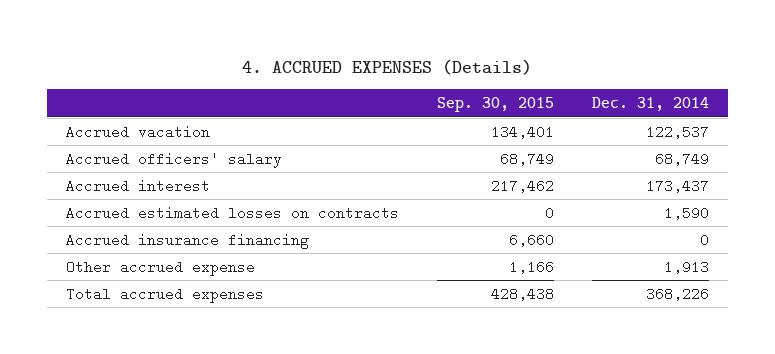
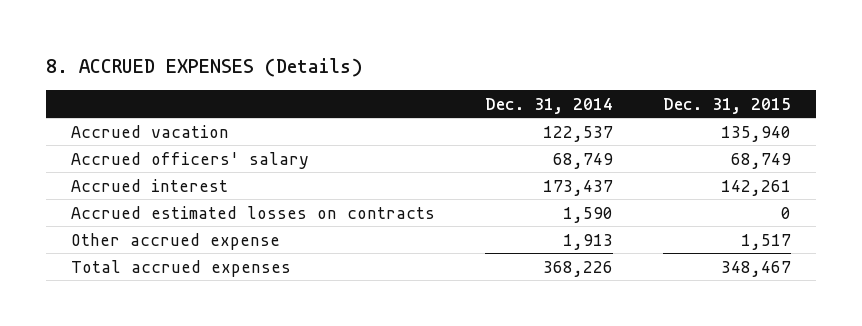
- 4. ACCRUED EXPENSES (Details)
+ 8. ACCRUED EXPENSES (Details)
- | Sep. 30, 2015 | Dec. 31, 2014
+ | Dec. 31, 2014 | Dec. 31, 2015
- Accrued insurance financing | 6,660 | 0

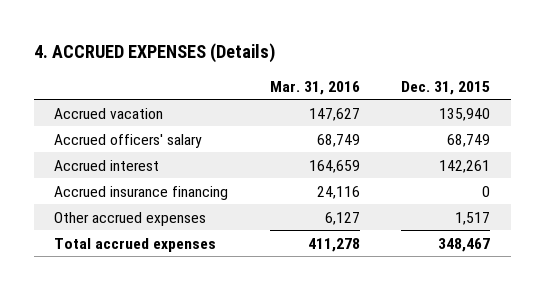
- 8. ACCRUED EXPENSES (Details)
+ 4. ACCRUED EXPENSES (Details)
- | Dec. 31, 2014 | Dec. 31, 2015
+ | Mar. 31, 2016 | Dec. 31, 2015
- Accrued estimated losses on contracts | 1,590 | 0
- Other accrued expense | 1,913 | 1,517
+ Accrued insurance financing | 24,116 | 0
+ Other accrued expenses | 6,127 | 1,517

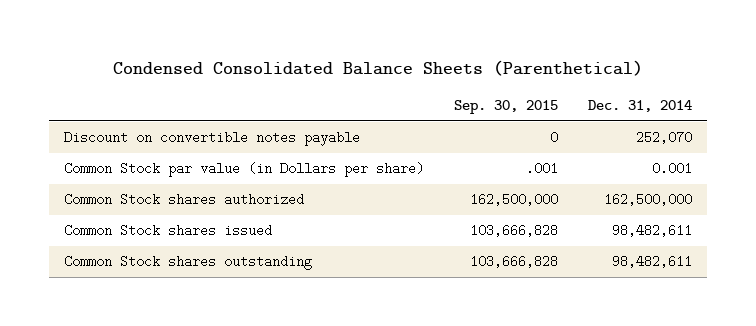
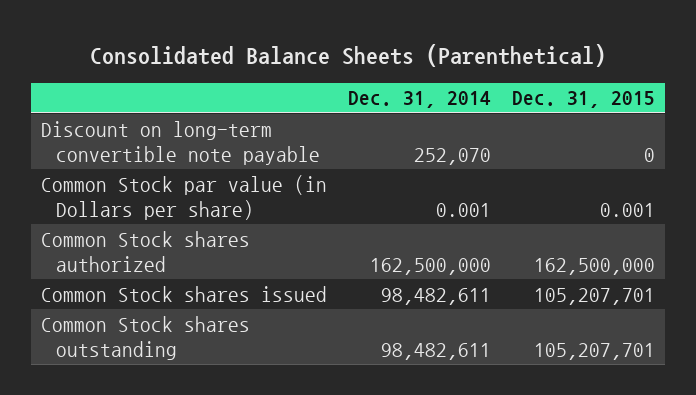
- Condensed Consolidated Balance Sheets (Parenthetical)
+ Consolidated Balance Sheets (Parenthetical)
- | Sep. 30, 2015 | Dec. 31, 2014
+ | Dec. 31, 2014 | Dec. 31, 2015
- Discount on convertible notes payable | 0 | 252,070
+ Discount on long-term convertible note payable | 252,070 | 0

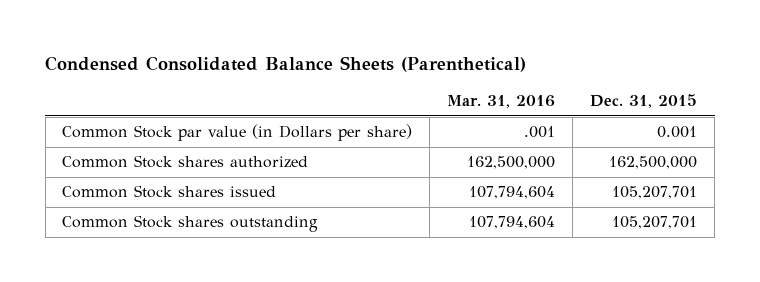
- Consolidated Balance Sheets (Parenthetical)
+ Condensed Consolidated Balance Sheets (Parenthetical)
- | Dec. 31, 2014 | Dec. 31, 2015
+ | Mar. 31, 2016 | Dec. 31, 2015
- Discount on long-term convertible note payable | 252,070 | 0

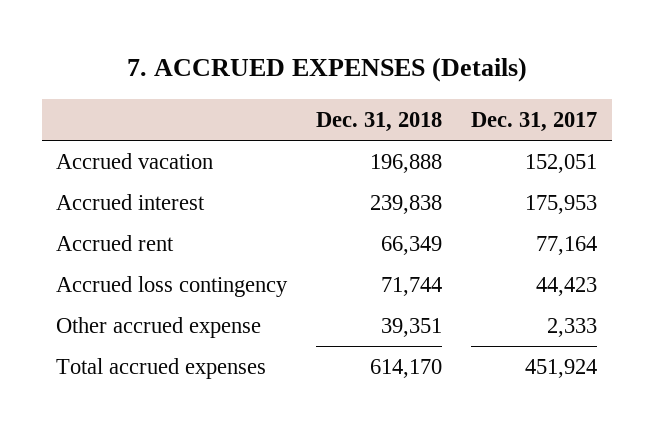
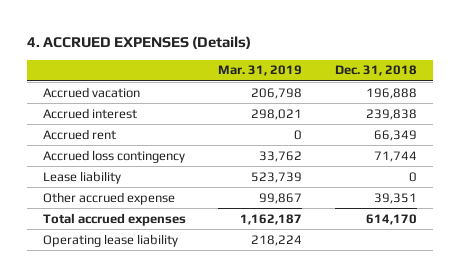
- 7. ACCRUED EXPENSES (Details)
+ 4. ACCRUED EXPENSES (Details)
- | Dec. 31, 2018 | Dec. 31, 2017
+ | Mar. 31, 2019 | Dec. 31, 2018
+ Lease liability | 523,739 | 0
+ Operating lease liability | 218,224 |

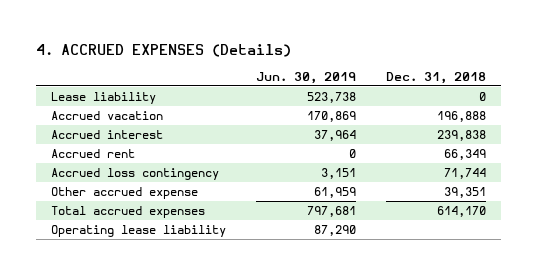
- | Mar. 31, 2019 | Dec. 31, 2018
+ | Jun. 30, 2019 | Dec. 31, 2018
moved up: Lease liability | 523,738 | 0

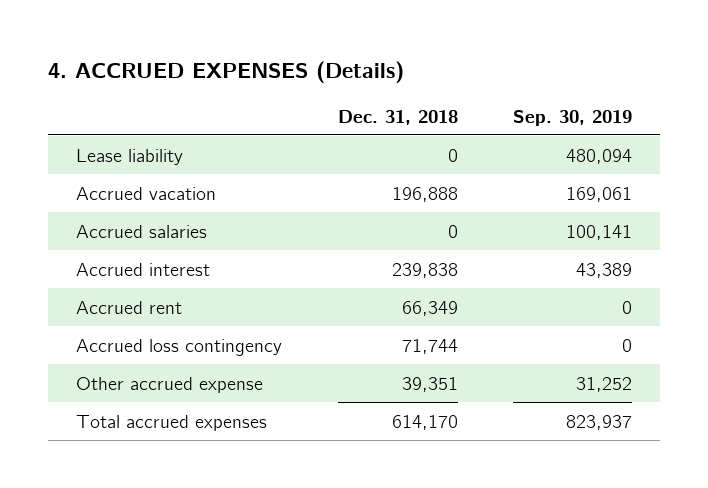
- | Jun. 30, 2019 | Dec. 31, 2018
+ | Dec. 31, 2018 | Sep. 30, 2019
+ Accrued salaries | 0 | 100,141
- Operating lease liability | 87,290 |

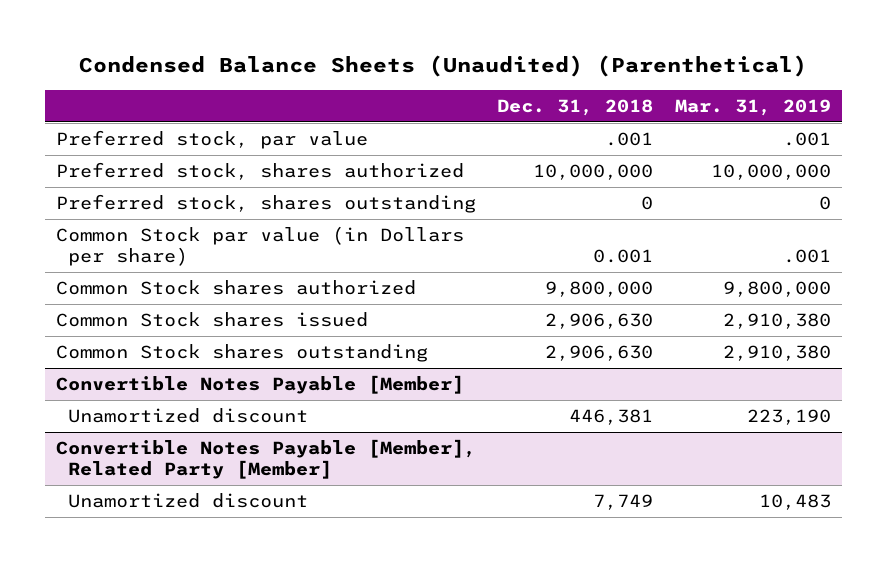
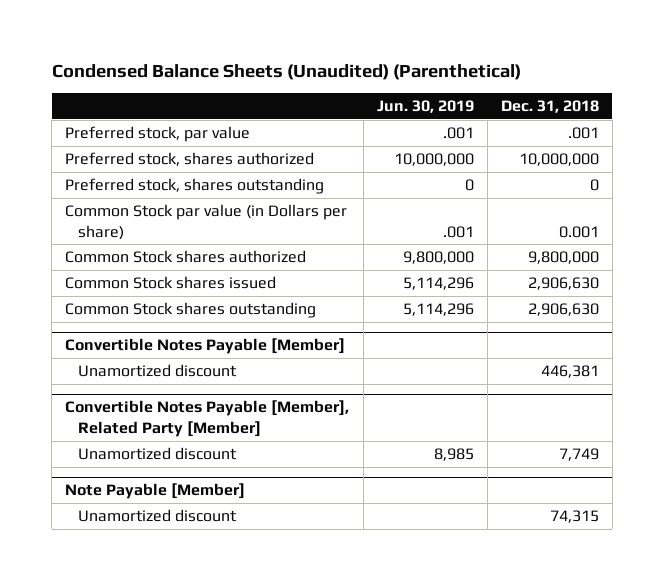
- | Dec. 31, 2018 | Mar. 31, 2019
+ | Jun. 30, 2019 | Dec. 31, 2018
+ Note Payable [Member]
+ Unamortized discount | | 74,315

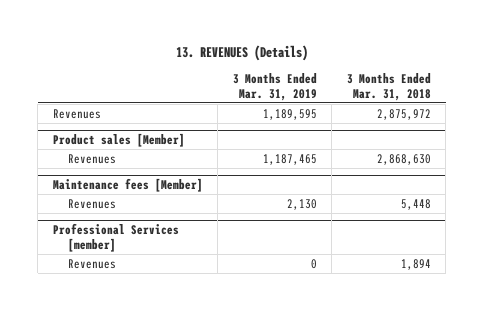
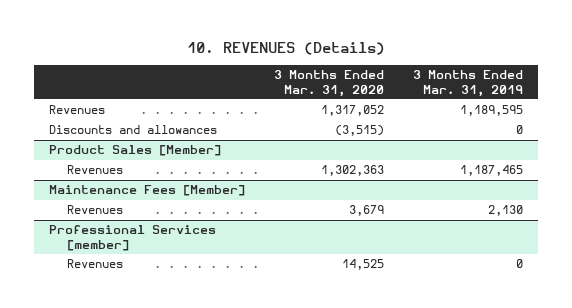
- 13. REVENUES (Details)
+ 10. REVENUES (Details)
- | 3 Months Ended Mar. 31, 2019 | 3 Months Ended Mar. 31, 2018
+ | 3 Months Ended Mar. 31, 2020 | 3 Months Ended Mar. 31, 2019
- Product sales [Member]
+ Discounts and allowances | (3,515) | 0
+ Product Sales [Member]
- Maintenance fees [Member]
+ Maintenance Fees [Member]

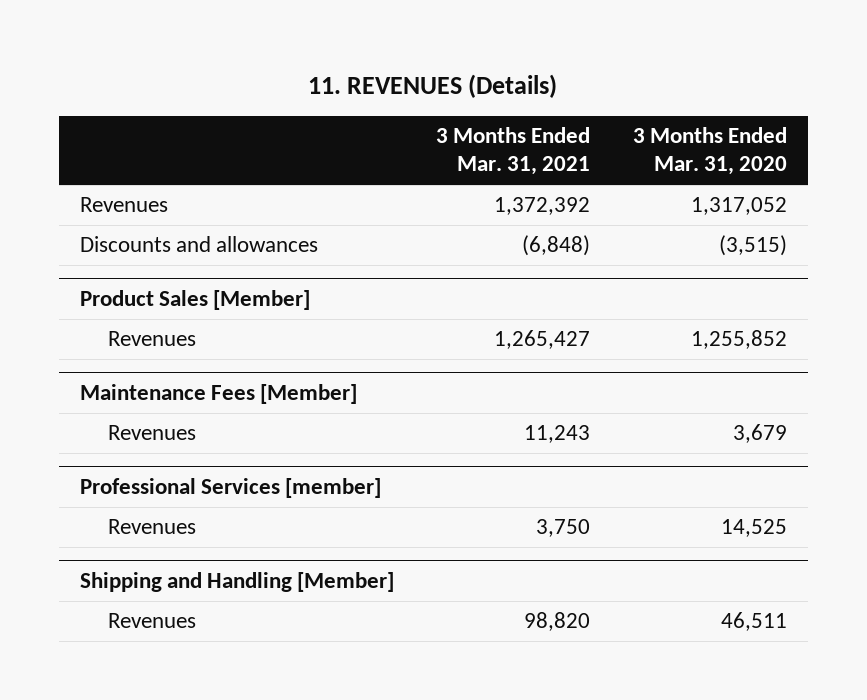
- 10. REVENUES (Details)
+ 11. REVENUES (Details)
- | 3 Months Ended Mar. 31, 2020 | 3 Months Ended Mar. 31, 2019
+ | 3 Months Ended Mar. 31, 2021 | 3 Months Ended Mar. 31, 2020
@ Product Sales [Member]
- Revenues | 1,302,363 | 1,187,465
+ Revenues | 1,265,427 | 1,255,852
+ Shipping and Handling [Member]
+ Revenues | 98,820 | 46,511

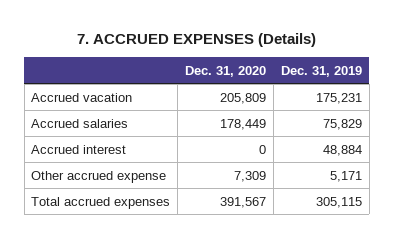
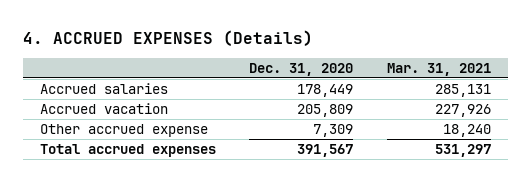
- 7. ACCRUED EXPENSES (Details)
+ 4. ACCRUED EXPENSES (Details)
- | Dec. 31, 2020 | Dec. 31, 2019
+ | Dec. 31, 2020 | Mar. 31, 2021
- Accrued interest | 0 | 48,884
moved down: Accrued vacation | 205,809 | 227,926

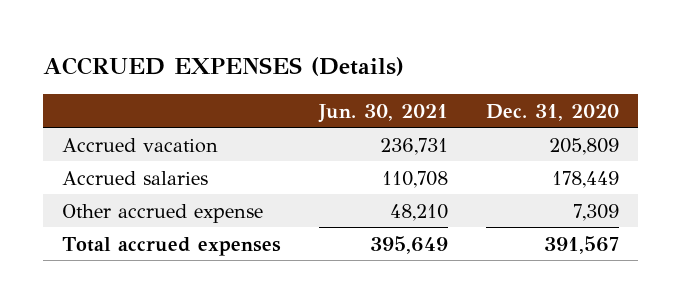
- 4. ACCRUED EXPENSES (Details)
+ ACCRUED EXPENSES (Details)
- | Dec. 31, 2020 | Mar. 31, 2021
+ | Jun. 30, 2021 | Dec. 31, 2020
moved down: Accrued salaries | 110,708 | 178,449

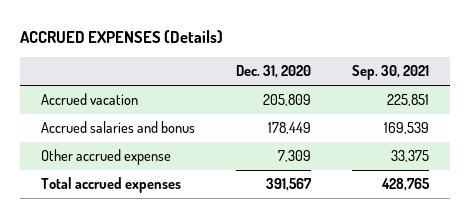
- | Jun. 30, 2021 | Dec. 31, 2020
+ | Dec. 31, 2020 | Sep. 30, 2021
- Accrued salaries | 110,708 | 178,449
+ Accrued salaries and bonus | 178,449 | 169,539

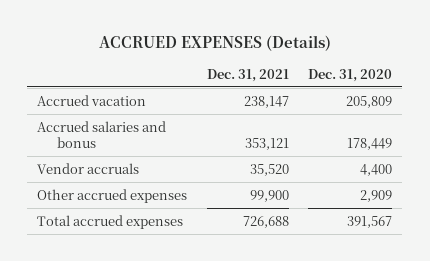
- | Dec. 31, 2020 | Sep. 30, 2021
+ | Dec. 31, 2021 | Dec. 31, 2020
- Other accrued expense | 7,309 | 33,375
+ Vendor accruals | 35,520 | 4,400
+ Other accrued expenses | 99,900 | 2,909

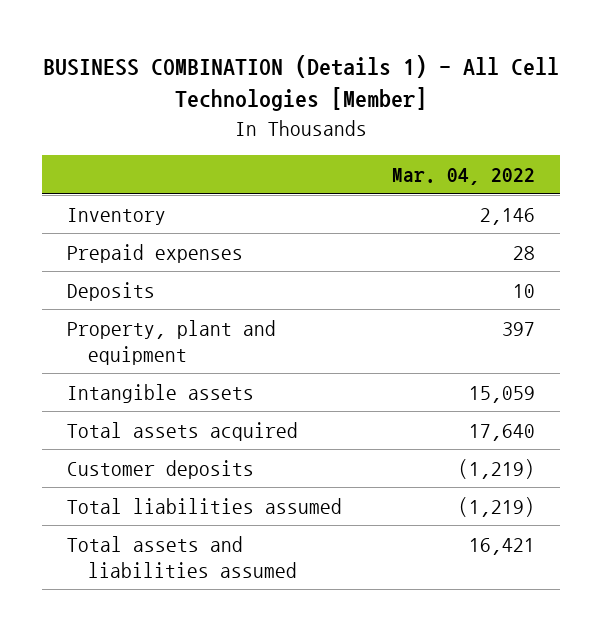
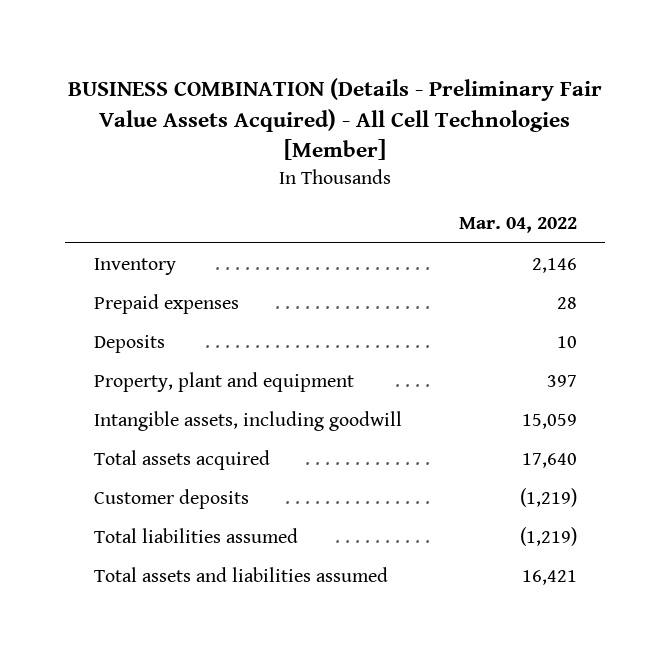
- BUSINESS COMBINATION (Details 1) - All Cell Technologies [Member]
+ BUSINESS COMBINATION (Details - Preliminary Fair Value Assets Acquired) - All Cell Technologies [Member]
- Intangible assets | 15,059
+ Intangible assets, including goodwill | 15,059

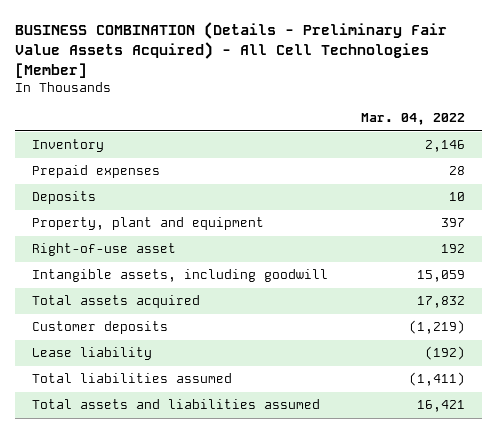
+ Right-of-use asset | 192
- Total assets acquired | 17,640
+ Total assets acquired | 17,832
- Total liabilities assumed | (1,219)
+ Lease liability | (192)
+ Total liabilities assumed | (1,411)

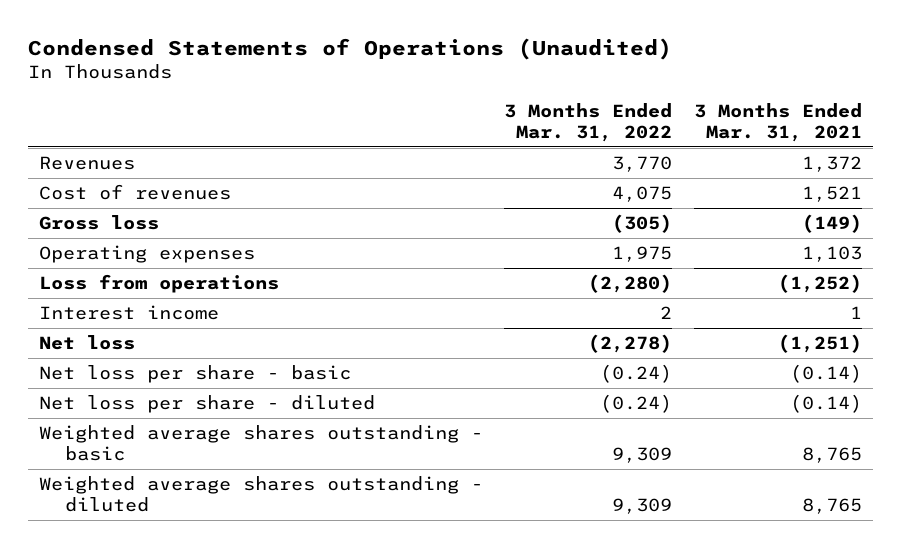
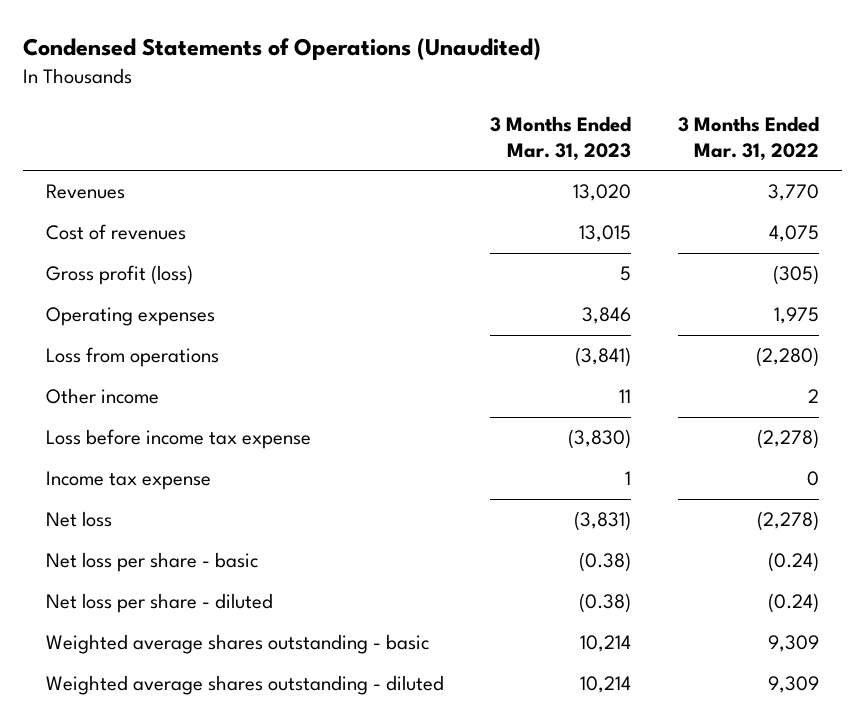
- | 3 Months Ended Mar. 31, 2022 | 3 Months Ended Mar. 31, 2021
+ | 3 Months Ended Mar. 31, 2023 | 3 Months Ended Mar. 31, 2022
- Gross loss | (305) | (149)
+ Gross profit (loss) | 5 | (305)
- Interest income | 2 | 1
+ Other income | 11 | 2
+ Loss before income tax expense | (3,830) | (2,278)
+ Income tax expense | 1 | 0

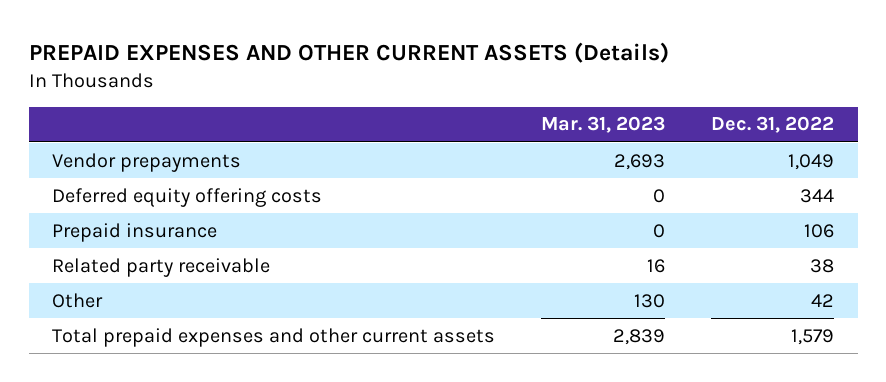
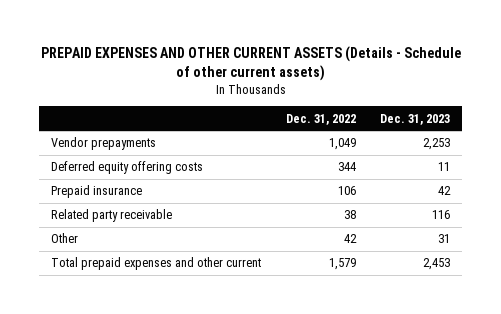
- PREPAID EXPENSES AND OTHER CURRENT ASSETS (Details)
+ PREPAID EXPENSES AND OTHER CURRENT ASSETS (Details - Schedule of other current assets)
- | Mar. 31, 2023 | Dec. 31, 2022
+ | Dec. 31, 2022 | Dec. 31, 2023
- Total prepaid expenses and other current assets | 2,839 | 1,579
+ Total prepaid expenses and other current | 1,579 | 2,453

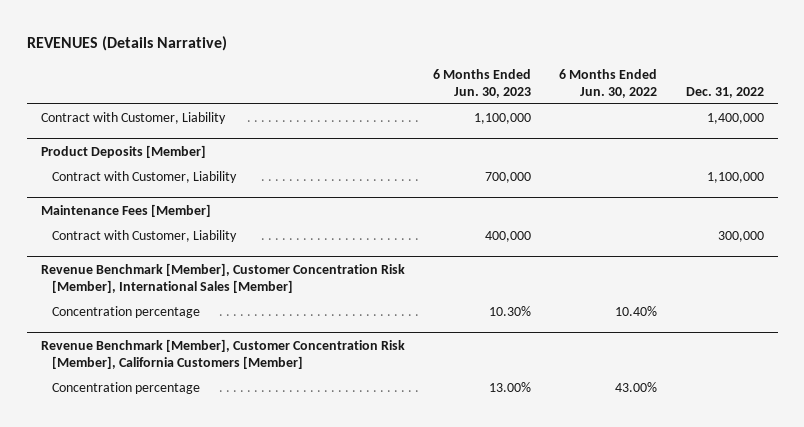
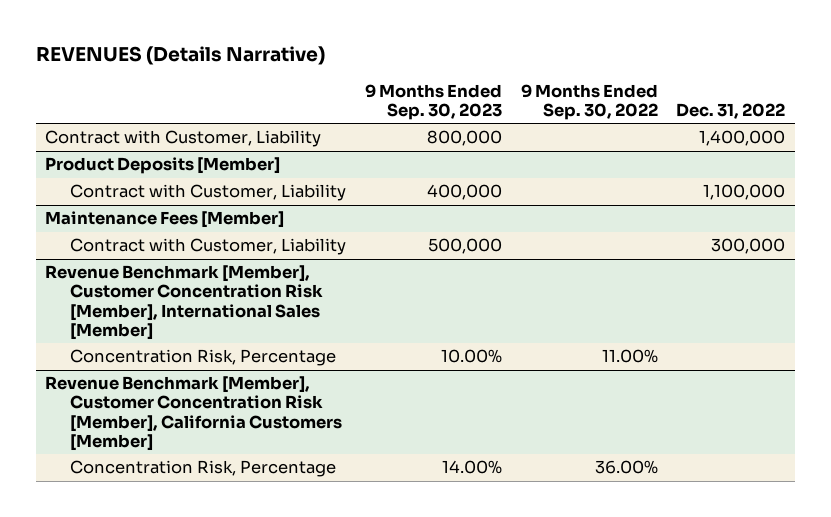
- | 6 Months Ended Jun. 30, 2023 | 6 Months Ended Jun. 30, 2022 | Dec. 31, 2022
+ | 9 Months Ended Sep. 30, 2023 | 9 Months Ended Sep. 30, 2022 | Dec. 31, 2022
@ Revenue Benchmark [Member], Customer Concentration Risk [Member], International Sales [Member]
- Concentration percentage | 10.30% | 10.40% |
+ Concentration Risk, Percentage | 10.00% | 11.00% |
@ Revenue Benchmark [Member], Customer Concentration Risk [Member], California Customers [Member]
- Concentration percentage | 13.00% | 43.00% |
+ Concentration Risk, Percentage | 14.00% | 36.00% |

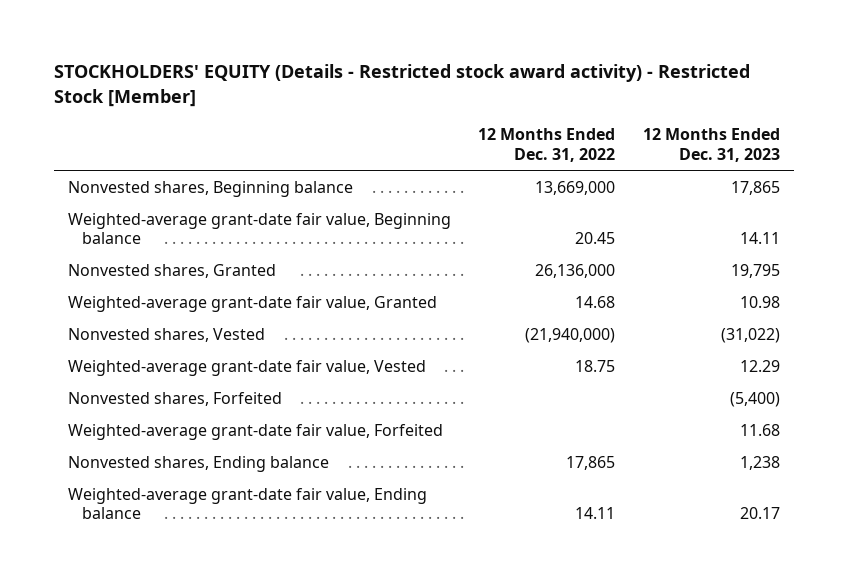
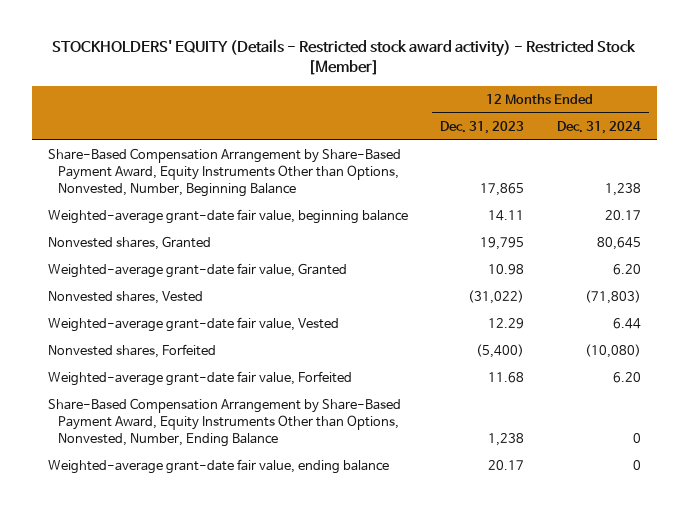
- | 12 Months Ended Dec. 31, 2022 | 12 Months Ended Dec. 31, 2023
+ | 12 Months Ended Dec. 31, 2023 | 12 Months Ended Dec. 31, 2024
- Nonvested shares, Beginning balance | 13,669,000 | 17,865
- Weighted-average grant-date fair value, Beginning balance | 20.45 | 14.11
+ Share-Based Compensation Arrangement by Share-Based Payment Award, Equity Instruments Other than Options, Nonvested, Number, Beginning Balance | 17,865 | 1,238
+ Weighted-average grant-date fair value, beginning balance | 14.11 | 20.17
- Nonvested shares, Ending balance | 17,865 | 1,238
- Weighted-average grant-date fair value, Ending balance | 14.11 | 20.17
+ Share-Based Compensation Arrangement by Share-Based Payment Award, Equity Instruments Other than Options, Nonvested, Number, Ending Balance | 1,238 | 0
+ Weighted-average grant-date fair value, ending balance | 20.17 | 0

